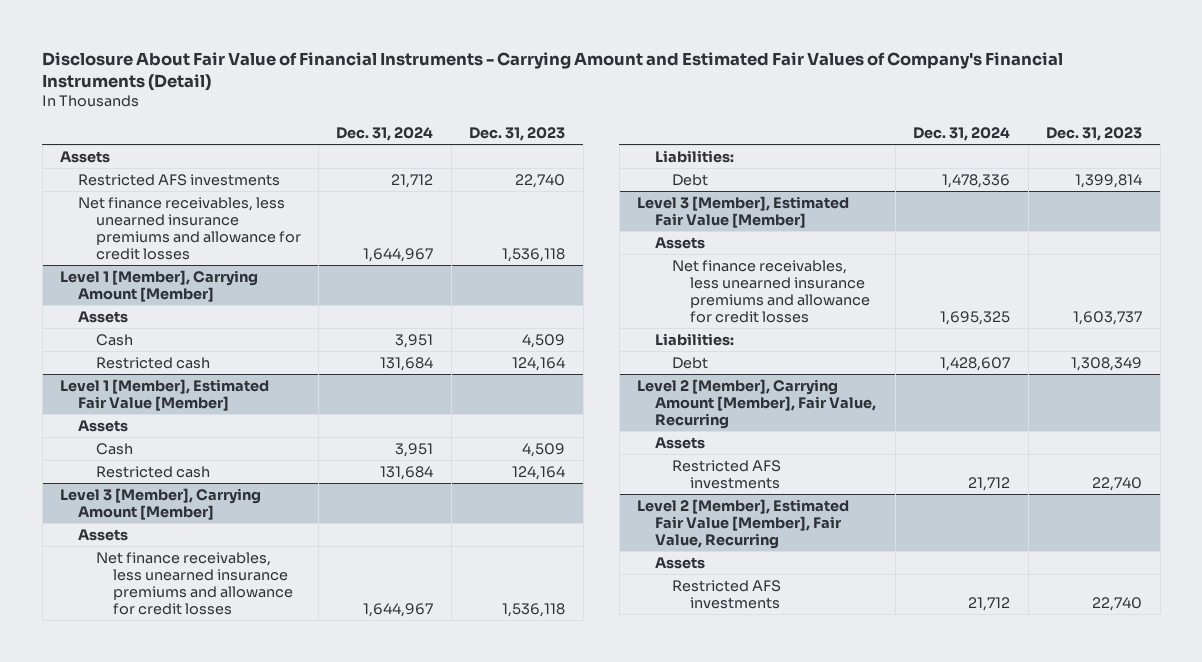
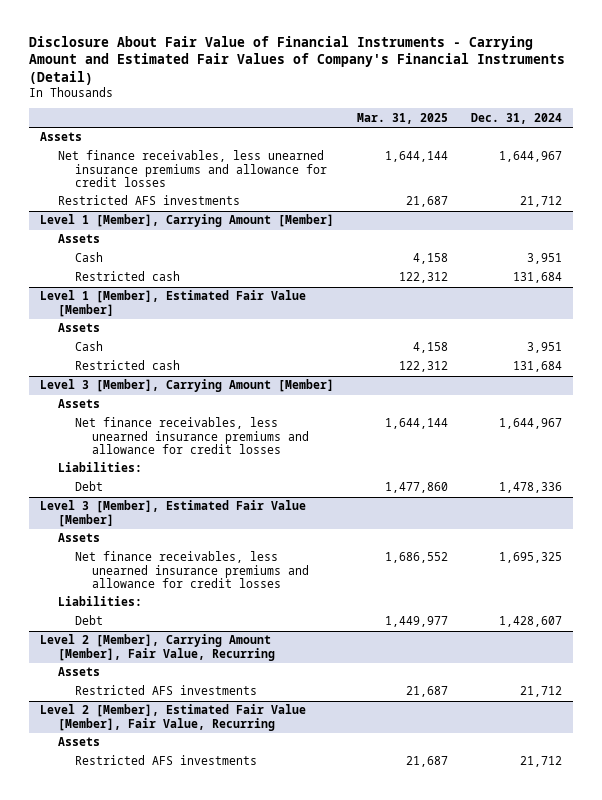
- | Dec. 31, 2024 | Dec. 31, 2023
+ | Mar. 31, 2025 | Dec. 31, 2024
moved down: Restricted AFS investments | 21,687 | 21,712

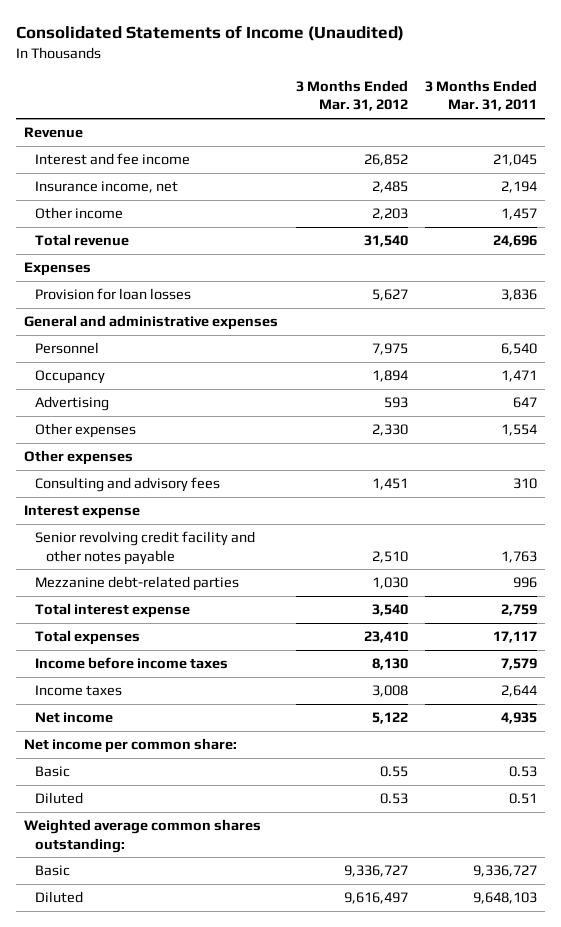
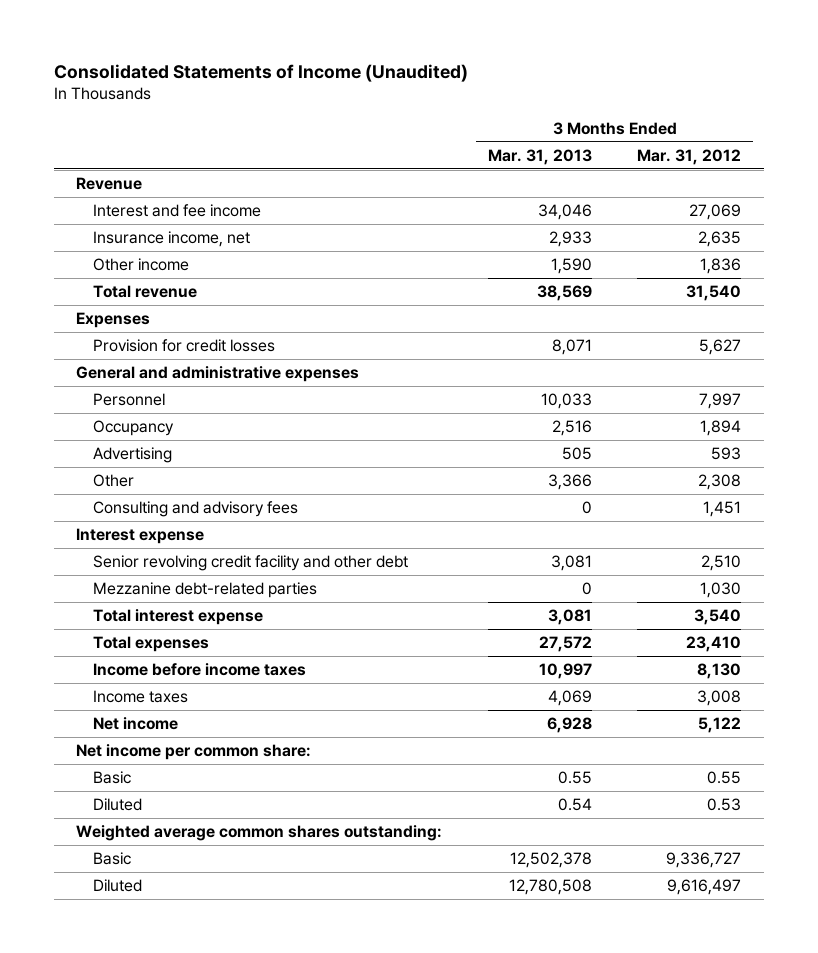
- | 3 Months Ended Mar. 31, 2012 | 3 Months Ended Mar. 31, 2011
+ | 3 Months Ended Mar. 31, 2013 | 3 Months Ended Mar. 31, 2012
- Interest and fee income | 26,852 | 21,045
- Insurance income, net | 2,485 | 2,194
- Other income | 2,203 | 1,457
+ Interest and fee income | 34,046 | 27,069
+ Insurance income, net | 2,933 | 2,635
+ Other income | 1,590 | 1,836
- Provision for loan losses | 5,627 | 3,836
+ Provision for credit losses | 8,071 | 5,627
- Personnel | 7,975 | 6,540
+ Personnel | 10,033 | 7,997
- Other expenses | 2,330 | 1,554
- Other expenses
+ Other | 3,366 | 2,308
- Senior revolving credit facility and other notes payable | 2,510 | 1,763
+ Senior revolving credit facility and other debt | 3,081 | 2,510

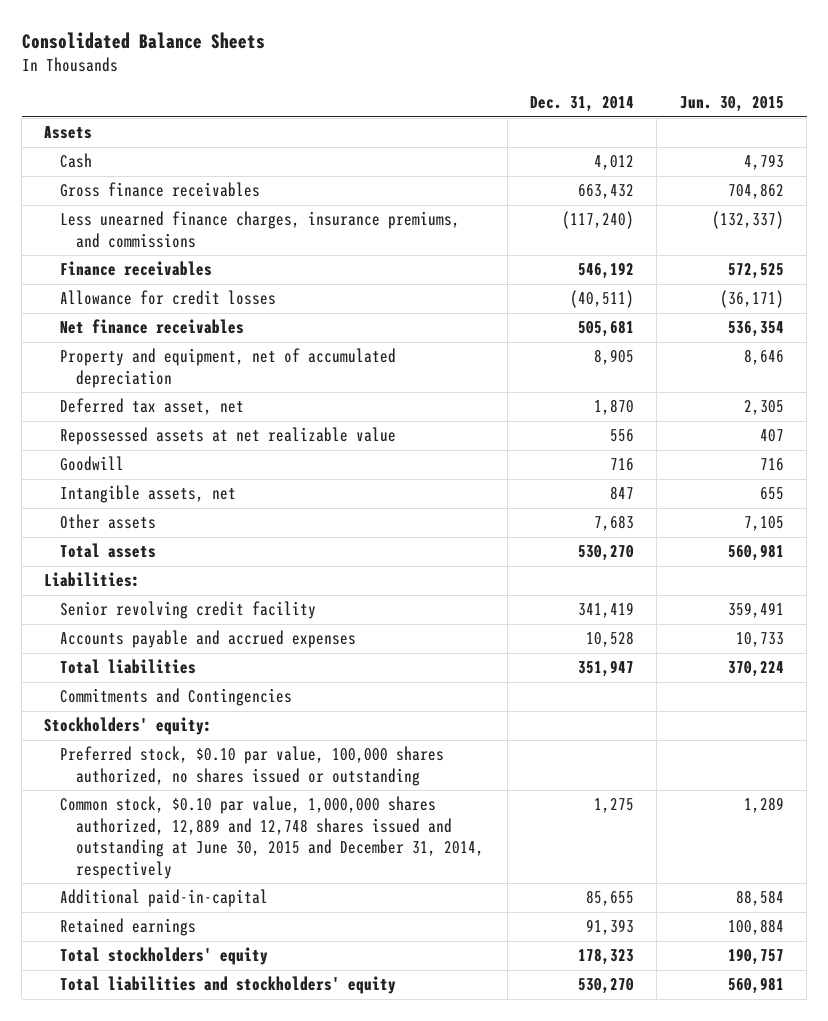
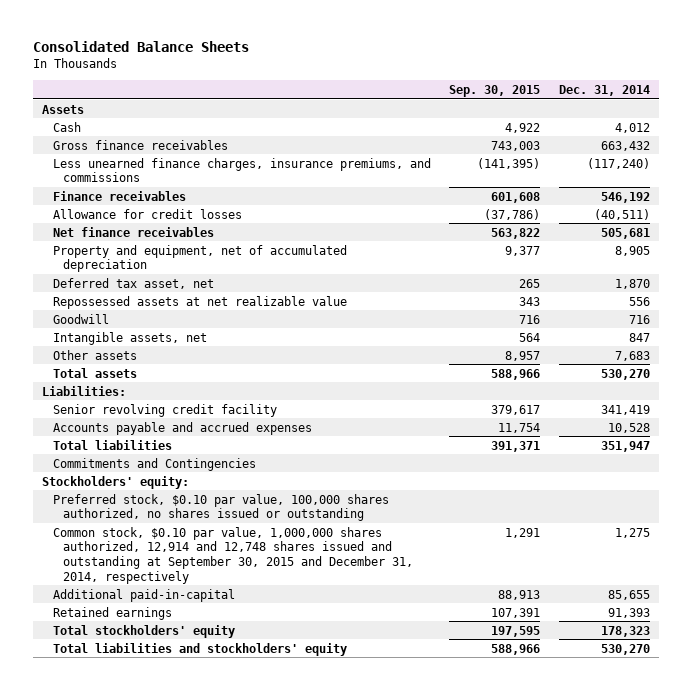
- | Dec. 31, 2014 | Jun. 30, 2015
+ | Sep. 30, 2015 | Dec. 31, 2014
- Common stock, $0.10 par value, 1,000,000 shares authorized, 12,889 and 12,748 shares issued and outstanding at June 30, 2015 and December 31, 2014, respectively | 1,275 | 1,289
+ Common stock, $0.10 par value, 1,000,000 shares authorized, 12,914 and 12,748 shares issued and outstanding at September 30, 2015 and December 31, 2014, respectively | 1,291 | 1,275

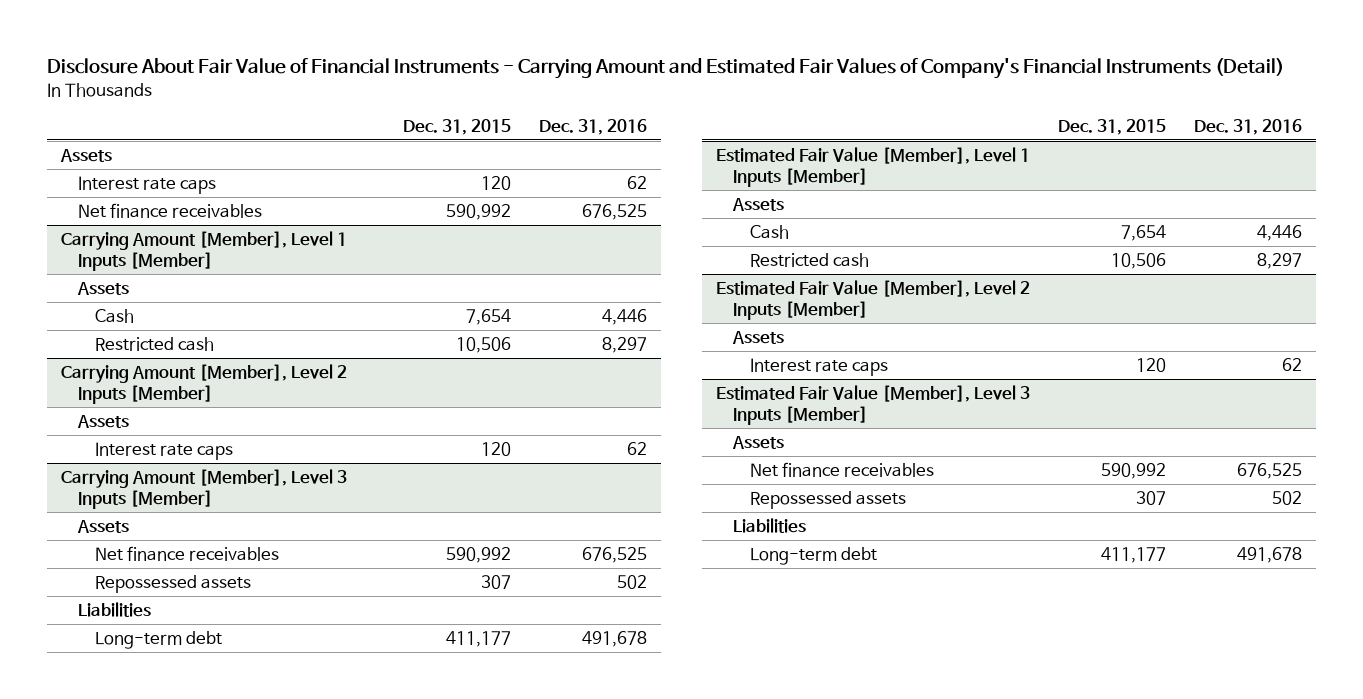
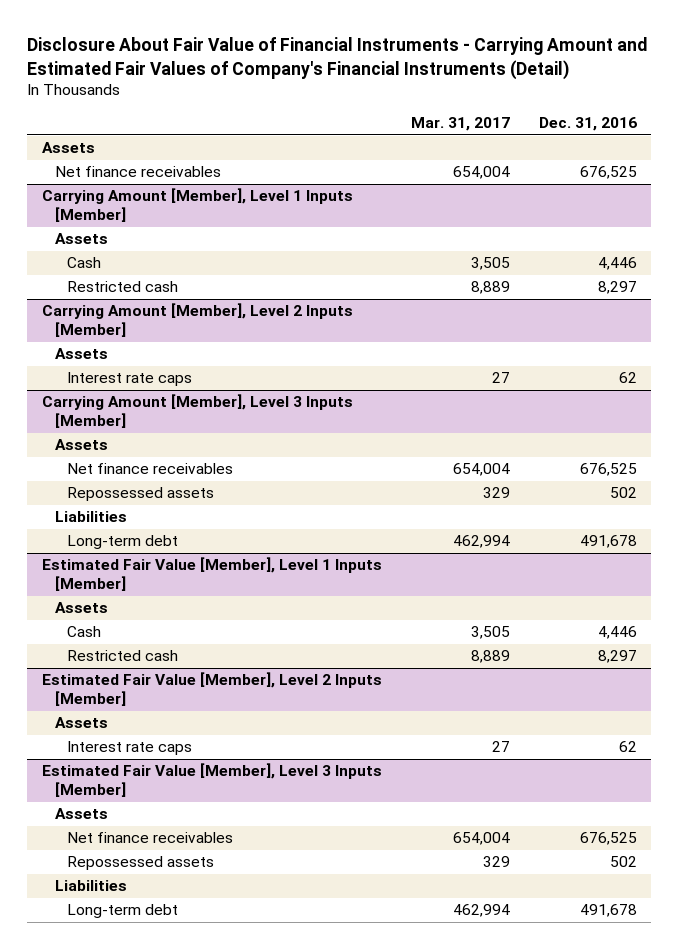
- | Dec. 31, 2015 | Dec. 31, 2016
+ | Mar. 31, 2017 | Dec. 31, 2016
- Interest rate caps | 120 | 62

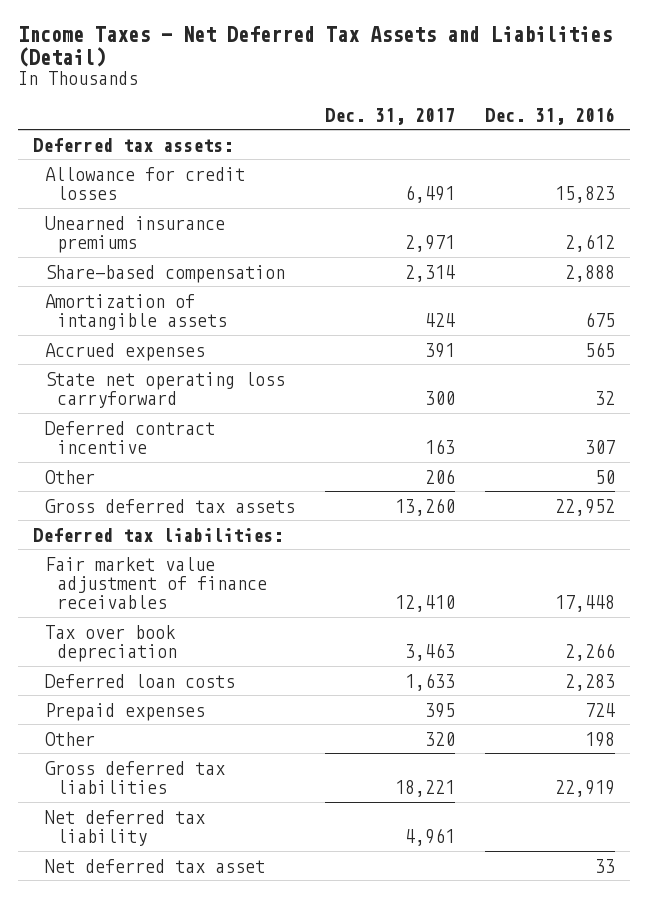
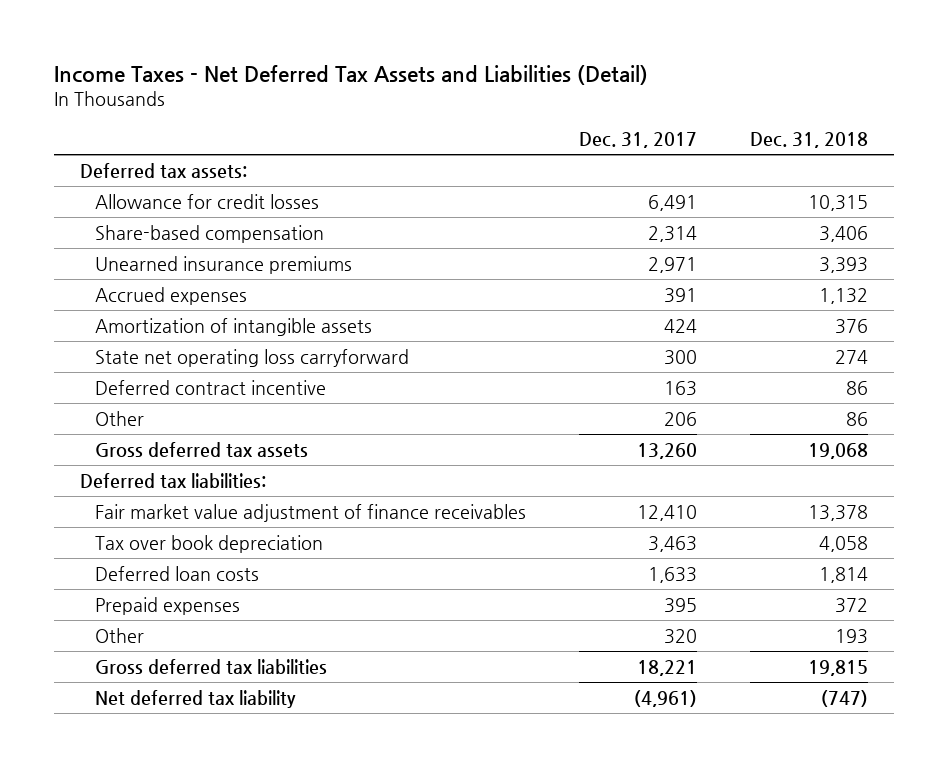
- | Dec. 31, 2017 | Dec. 31, 2016
+ | Dec. 31, 2017 | Dec. 31, 2018
moved down: Unearned insurance premiums | 2,971 | 3,393
moved down: Amortization of intangible assets | 424 | 376
- Net deferred tax liability | 4,961 |
- Net deferred tax asset | | 33
+ Net deferred tax liability | (4,961) | (747)

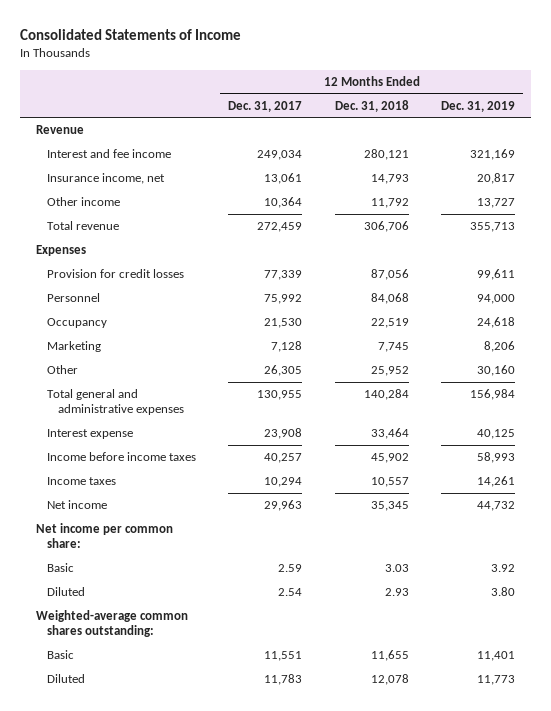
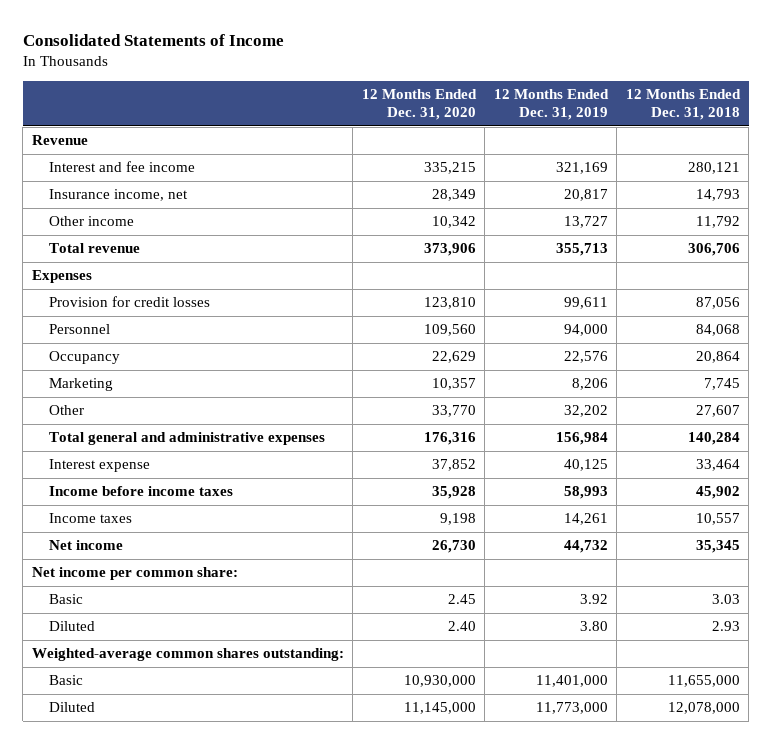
- | 12 Months Ended Dec. 31, 2017 | 12 Months Ended Dec. 31, 2018 | 12 Months Ended Dec. 31, 2019
+ | 12 Months Ended Dec. 31, 2020 | 12 Months Ended Dec. 31, 2019 | 12 Months Ended Dec. 31, 2018
- Occupancy | 21,530 | 22,519 | 24,618
+ Occupancy | 22,629 | 22,576 | 20,864
- Other | 26,305 | 25,952 | 30,160
+ Other | 33,770 | 32,202 | 27,607
- Basic | 11,551 | 11,655 | 11,401
- Diluted | 11,783 | 12,078 | 11,773
+ Basic | 10,930,000 | 11,401,000 | 11,655,000
+ Diluted | 11,145,000 | 11,773,000 | 12,078,000

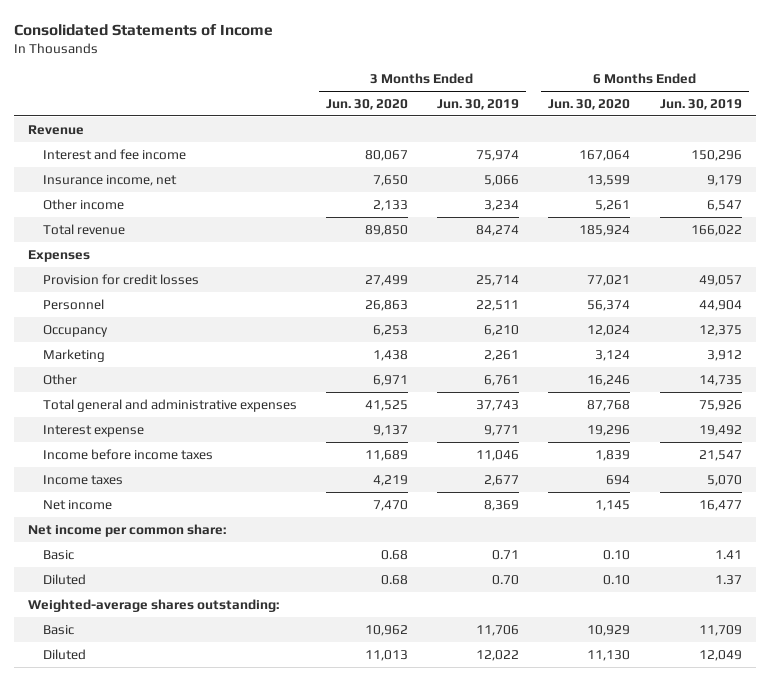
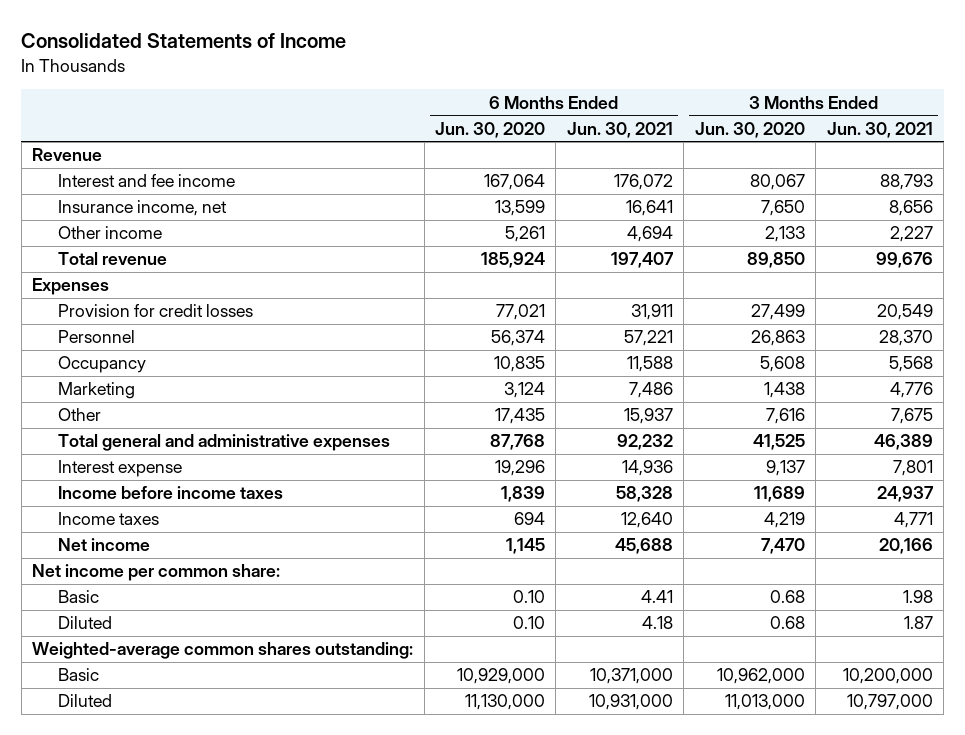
- | 3 Months Ended Jun. 30, 2020 | 3 Months Ended Jun. 30, 2019 | 6 Months Ended Jun. 30, 2020 | 6 Months Ended Jun. 30, 2019
+ | 6 Months Ended Jun. 30, 2020 | 6 Months Ended Jun. 30, 2021 | 3 Months Ended Jun. 30, 2020 | 3 Months Ended Jun. 30, 2021
- Occupancy | 6,253 | 6,210 | 12,024 | 12,375
+ Occupancy | 10,835 | 11,588 | 5,608 | 5,568
- Other | 6,971 | 6,761 | 16,246 | 14,735
+ Other | 17,435 | 15,937 | 7,616 | 7,675
- Weighted-average shares outstanding:
- Basic | 10,962 | 11,706 | 10,929 | 11,709
- Diluted | 11,013 | 12,022 | 11,130 | 12,049
+ Weighted-average common shares outstanding:
+ Basic | 10,929,000 | 10,371,000 | 10,962,000 | 10,200,000
+ Diluted | 11,130,000 | 10,931,000 | 11,013,000 | 10,797,000

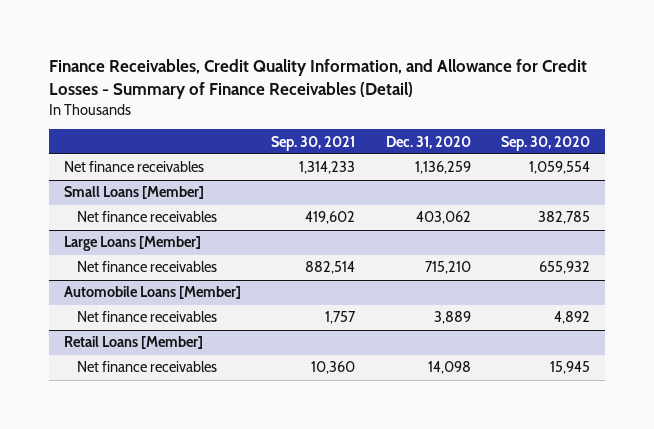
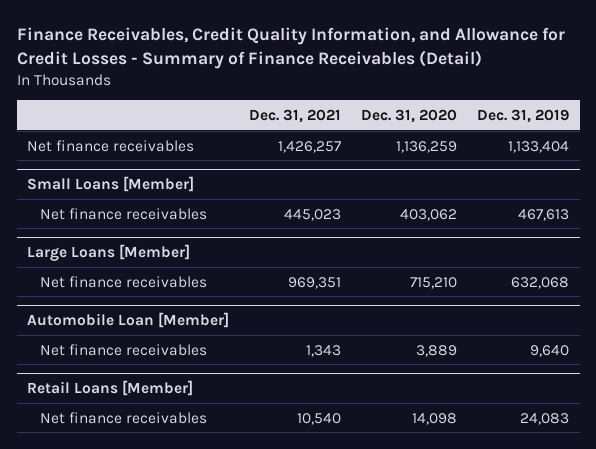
- | Sep. 30, 2021 | Dec. 31, 2020 | Sep. 30, 2020
+ | Dec. 31, 2021 | Dec. 31, 2020 | Dec. 31, 2019
- Automobile Loans [Member]
+ Automobile Loan [Member]

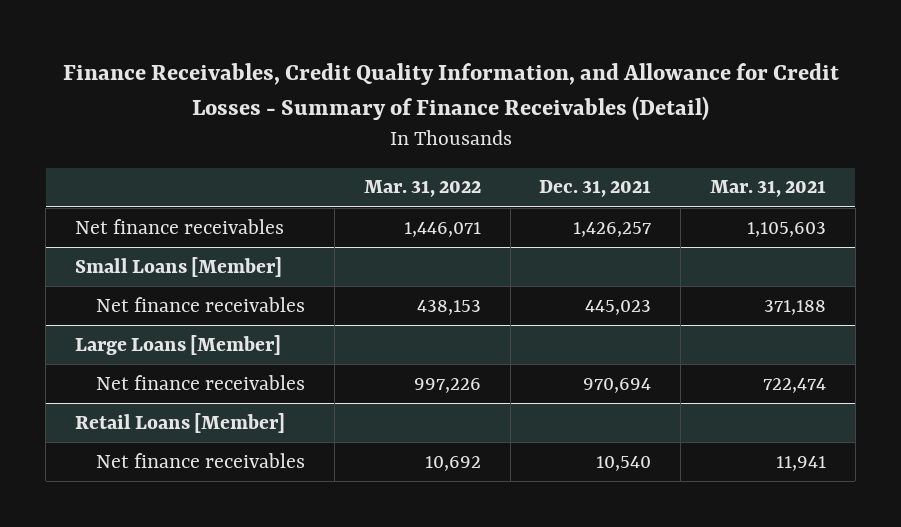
- | Dec. 31, 2021 | Dec. 31, 2020 | Dec. 31, 2019
+ | Mar. 31, 2022 | Dec. 31, 2021 | Mar. 31, 2021
@ Large Loans [Member]
- Net finance receivables | 969,351 | 715,210 | 632,068
- Automobile Loan [Member]
- Net finance receivables | 1,343 | 3,889 | 9,640
@ Large Loans [Member]
+ Net finance receivables | 997,226 | 970,694 | 722,474

